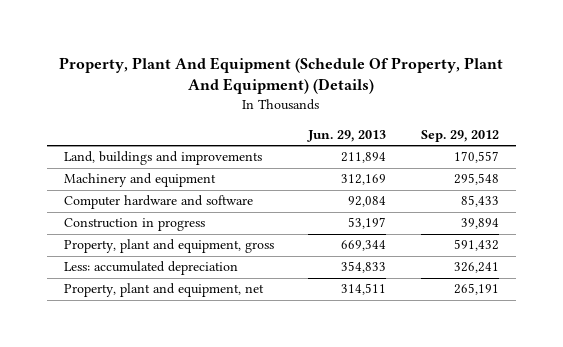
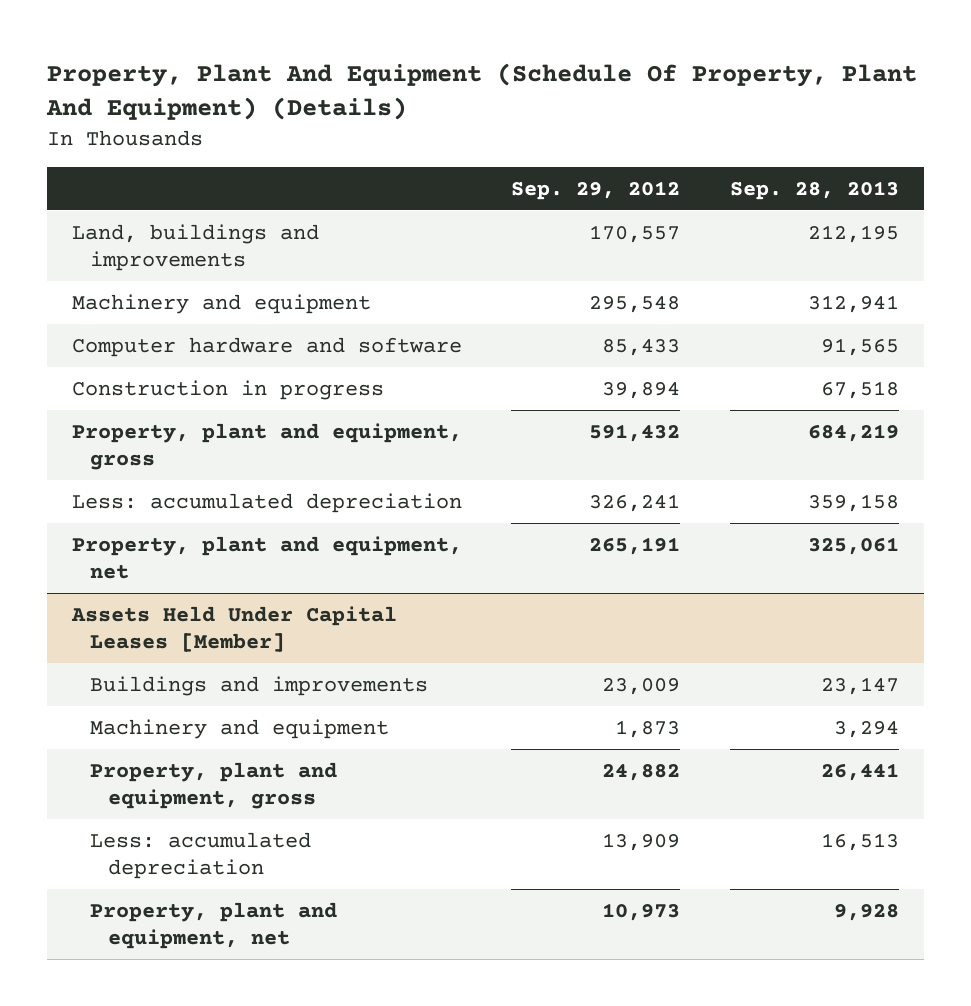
- | Jun. 29, 2013 | Sep. 29, 2012
+ | Sep. 29, 2012 | Sep. 28, 2013
+ Assets Held Under Capital Leases [Member]
+ Buildings and improvements | 23,009 | 23,147
+ Machinery and equipment | 1,873 | 3,294
+ Property, plant and equipment, gross | 24,882 | 26,441
+ Less: accumulated depreciation | 13,909 | 16,513
+ Property, plant and equipment, net | 10,973 | 9,928

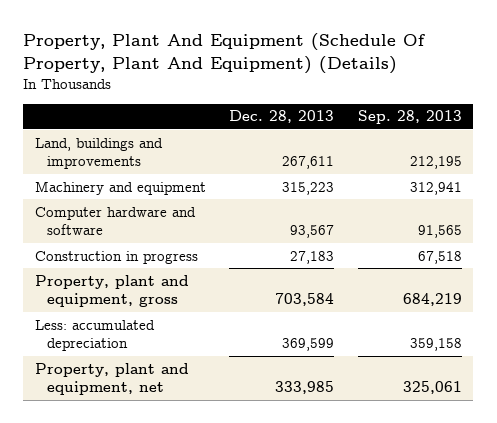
- | Sep. 29, 2012 | Sep. 28, 2013
+ | Dec. 28, 2013 | Sep. 28, 2013
- Assets Held Under Capital Leases [Member]
- Buildings and improvements | 23,009 | 23,147
- Machinery and equipment | 1,873 | 3,294
- Property, plant and equipment, gross | 24,882 | 26,441
- Less: accumulated depreciation | 13,909 | 16,513
- Property, plant and equipment, net | 10,973 | 9,928

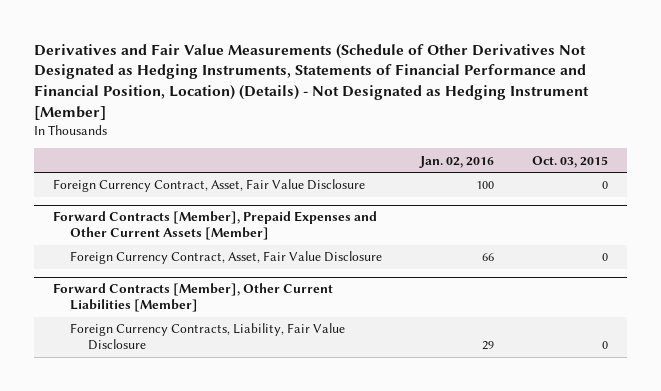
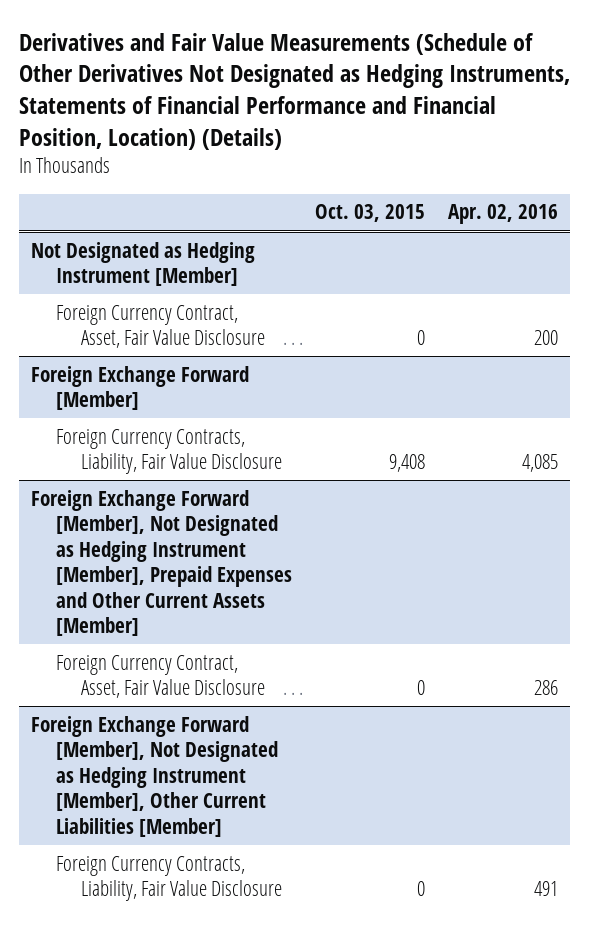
- Derivatives and Fair Value Measurements (Schedule of Other Derivatives Not Designated as Hedging Instruments, Statements of Financial Performance and Financial Position, Location) (Details) - Not Designated as Hedging Instrument [Member]
+ Derivatives and Fair Value Measurements (Schedule of Other Derivatives Not Designated as Hedging Instruments, Statements of Financial Performance and Financial Position, Location) (Details)
- | Jan. 02, 2016 | Oct. 03, 2015
+ | Oct. 03, 2015 | Apr. 02, 2016
+ Not Designated as Hedging Instrument [Member]
- Forward Contracts [Member], Prepaid Expenses and Other Current Assets [Member]
+ Foreign Exchange Forward [Member]
+ Foreign Currency Contracts, Liability, Fair Value Disclosure | 9,408 | 4,085
+ Foreign Exchange Forward [Member], Not Designated as Hedging Instrument [Member], Prepaid Expenses and Other Current Assets [Member]
- Forward Contracts [Member], Other Current Liabilities [Member]
+ Foreign Exchange Forward [Member], Not Designated as Hedging Instrument [Member], Other Current Liabilities [Member]

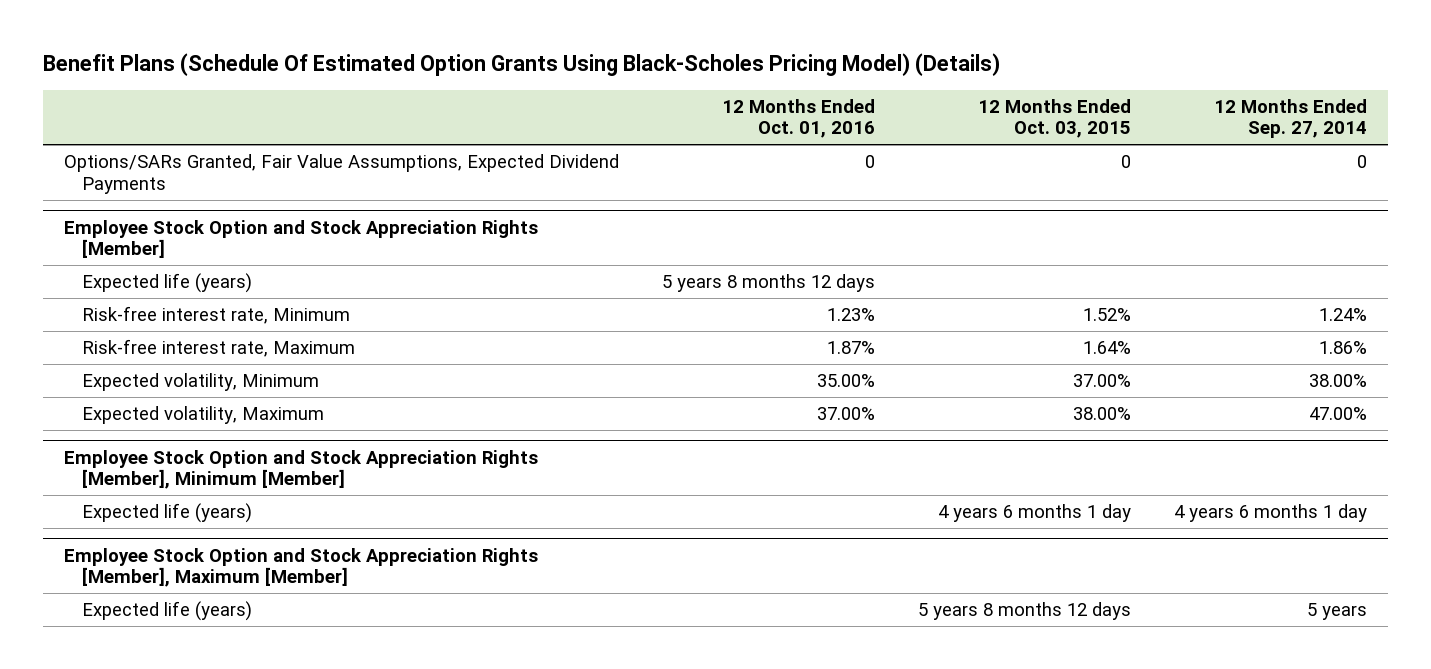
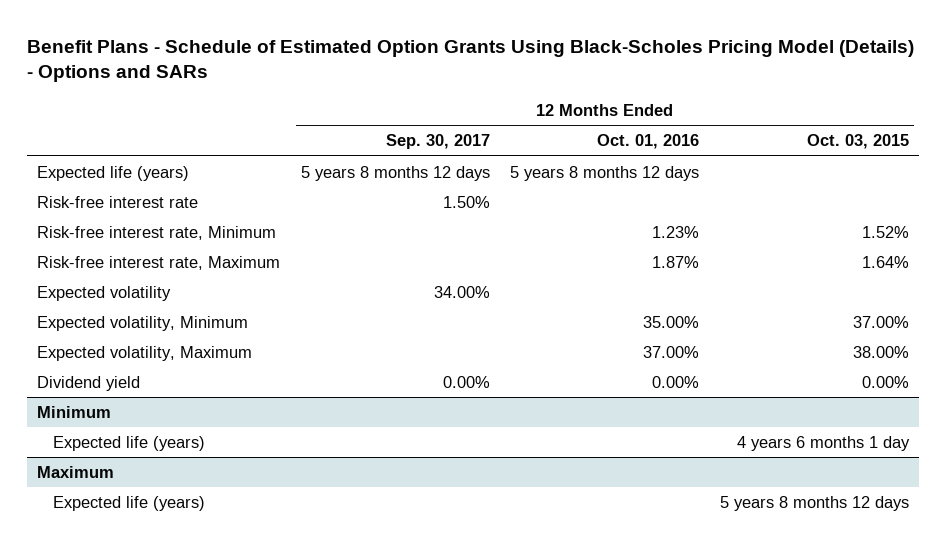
- Benefit Plans (Schedule Of Estimated Option Grants Using Black-Scholes Pricing Model) (Details)
+ Benefit Plans - Schedule of Estimated Option Grants Using Black-Scholes Pricing Model (Details) - Options and SARs
- | 12 Months Ended Oct. 01, 2016 | 12 Months Ended Oct. 03, 2015 | 12 Months Ended Sep. 27, 2014
+ | 12 Months Ended Sep. 30, 2017 | 12 Months Ended Oct. 01, 2016 | 12 Months Ended Oct. 03, 2015
- Options/SARs Granted, Fair Value Assumptions, Expected Dividend Payments | 0 | 0 | 0
- Employee Stock Option and Stock Appreciation Rights [Member]
+ Risk-free interest rate | 1.50% | |
+ Expected volatility | 34.00% | |
- Employee Stock Option and Stock Appreciation Rights [Member], Minimum [Member]
+ Dividend yield | 0.00% | 0.00% | 0.00%
+ Minimum
- Employee Stock Option and Stock Appreciation Rights [Member], Maximum [Member]
+ Maximum

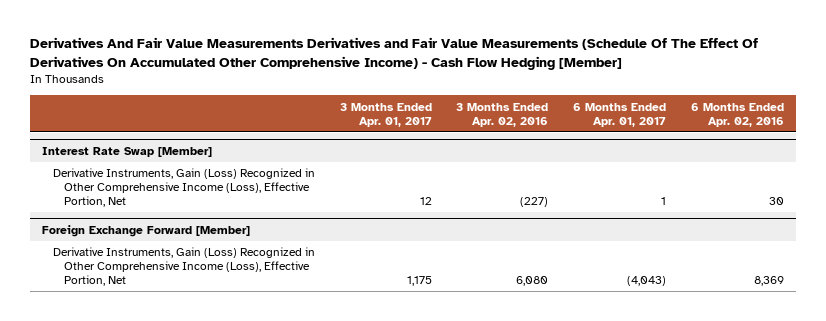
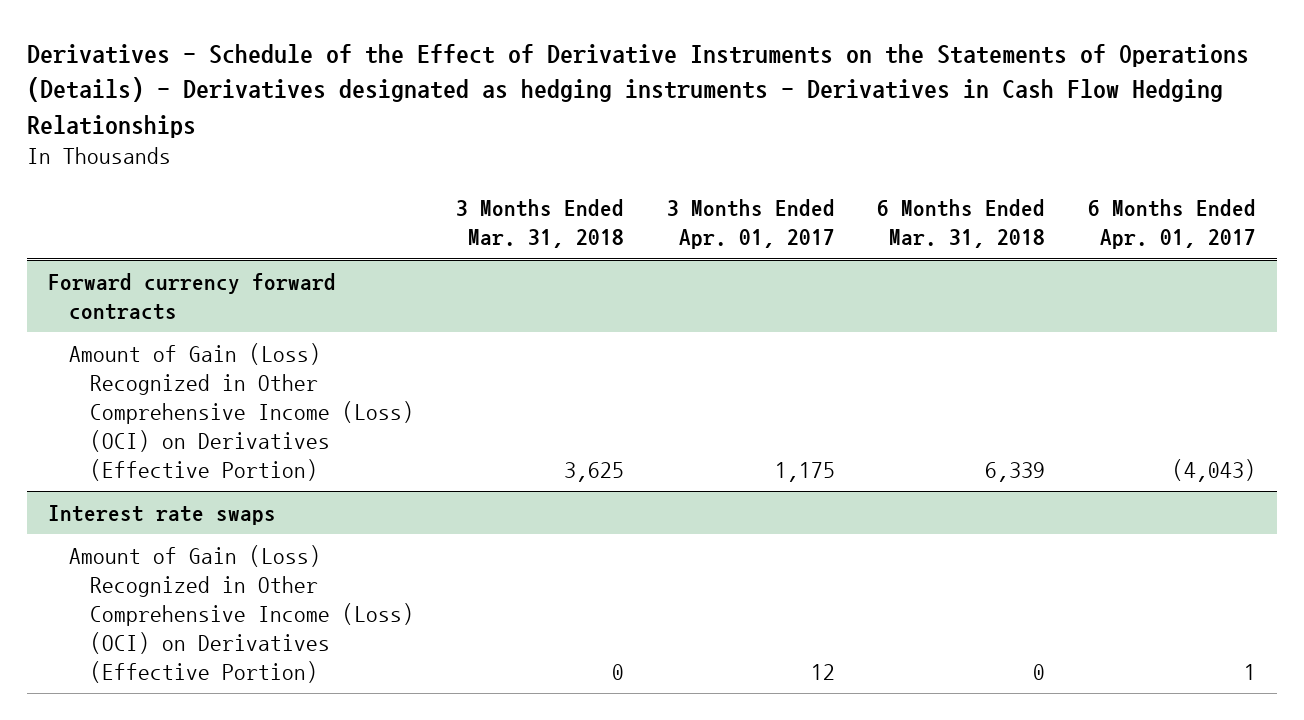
- Derivatives And Fair Value Measurements Derivatives and Fair Value Measurements (Schedule Of The Effect Of Derivatives On Accumulated Other Comprehensive Income) - Cash Flow Hedging [Member]
+ Derivatives - Schedule of the Effect of Derivative Instruments on the Statements of Operations (Details) - Derivatives designated as hedging instruments - Derivatives in Cash Flow Hedging Relationships
- | 3 Months Ended Apr. 01, 2017 | 3 Months Ended Apr. 02, 2016 | 6 Months Ended Apr. 01, 2017 | 6 Months Ended Apr. 02, 2016
+ | 3 Months Ended Mar. 31, 2018 | 3 Months Ended Apr. 01, 2017 | 6 Months Ended Mar. 31, 2018 | 6 Months Ended Apr. 01, 2017
- Interest Rate Swap [Member]
- Derivative Instruments, Gain (Loss) Recognized in Other Comprehensive Income (Loss), Effective Portion, Net | 12 | (227) | 1 | 30
- Foreign Exchange Forward [Member]
- Derivative Instruments, Gain (Loss) Recognized in Other Comprehensive Income (Loss), Effective Portion, Net | 1,175 | 6,080 | (4,043) | 8,369
+ Forward currency forward contracts
+ Amount of Gain (Loss) Recognized in Other Comprehensive Income (Loss) (OCI) on Derivatives (Effective Portion) | 3,625 | 1,175 | 6,339 | (4,043)
+ Interest rate swaps
+ Amount of Gain (Loss) Recognized in Other Comprehensive Income (Loss) (OCI) on Derivatives (Effective Portion) | 0 | 12 | 0 | 1

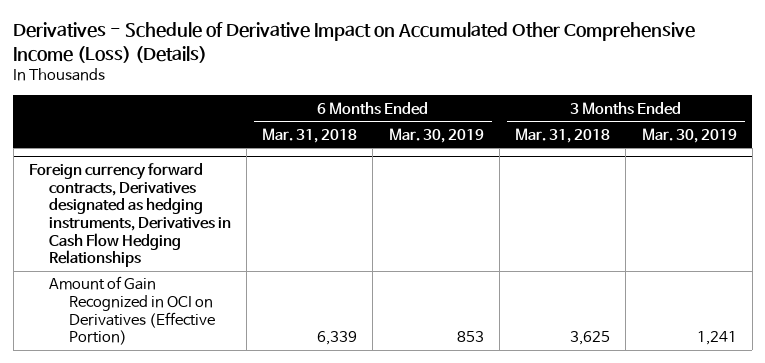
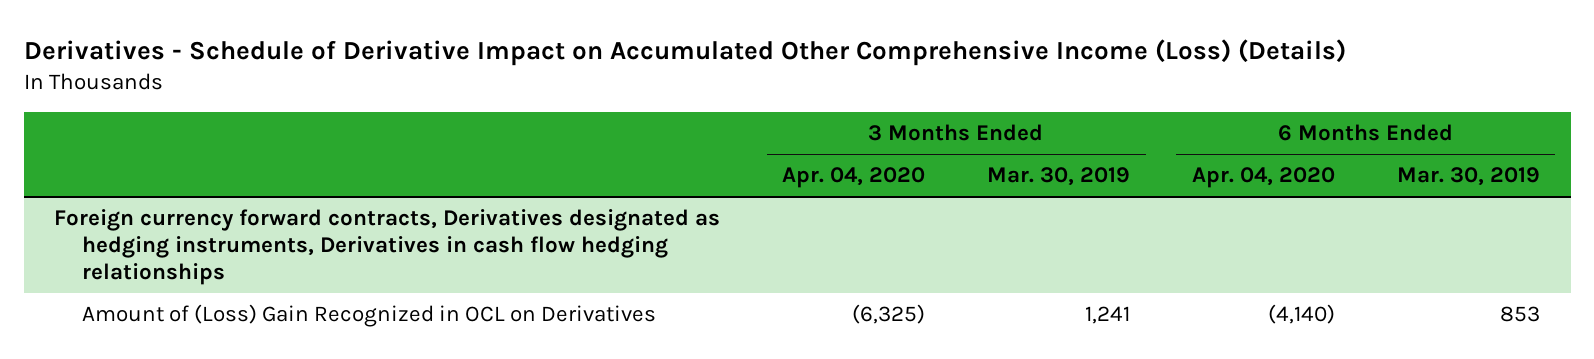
- | 6 Months Ended Mar. 31, 2018 | 6 Months Ended Mar. 30, 2019 | 3 Months Ended Mar. 31, 2018 | 3 Months Ended Mar. 30, 2019
+ | 3 Months Ended Apr. 04, 2020 | 3 Months Ended Mar. 30, 2019 | 6 Months Ended Apr. 04, 2020 | 6 Months Ended Mar. 30, 2019
- Foreign currency forward contracts, Derivatives designated as hedging instruments, Derivatives in Cash Flow Hedging Relationships
- Amount of Gain Recognized in OCI on Derivatives (Effective Portion) | 6,339 | 853 | 3,625 | 1,241
+ Foreign currency forward contracts, Derivatives designated as hedging instruments, Derivatives in cash flow hedging relationships
+ Amount of (Loss) Gain Recognized in OCL on Derivatives | (6,325) | 1,241 | (4,140) | 853

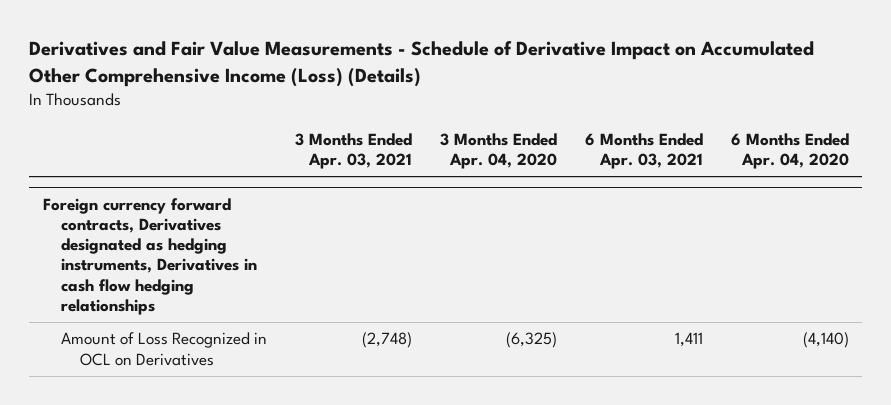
- Derivatives - Schedule of Derivative Impact on Accumulated Other Comprehensive Income (Loss) (Details)
+ Derivatives and Fair Value Measurements - Schedule of Derivative Impact on Accumulated Other Comprehensive Income (Loss) (Details)
- | 3 Months Ended Apr. 04, 2020 | 3 Months Ended Mar. 30, 2019 | 6 Months Ended Apr. 04, 2020 | 6 Months Ended Mar. 30, 2019
+ | 3 Months Ended Apr. 03, 2021 | 3 Months Ended Apr. 04, 2020 | 6 Months Ended Apr. 03, 2021 | 6 Months Ended Apr. 04, 2020
@ Foreign currency forward contracts, Derivatives designated as hedging instruments, Derivatives in cash flow hedging relationships
- Amount of (Loss) Gain Recognized in OCL on Derivatives | (6,325) | 1,241 | (4,140) | 853
+ Amount of Loss Recognized in OCL on Derivatives | (2,748) | (6,325) | 1,411 | (4,140)

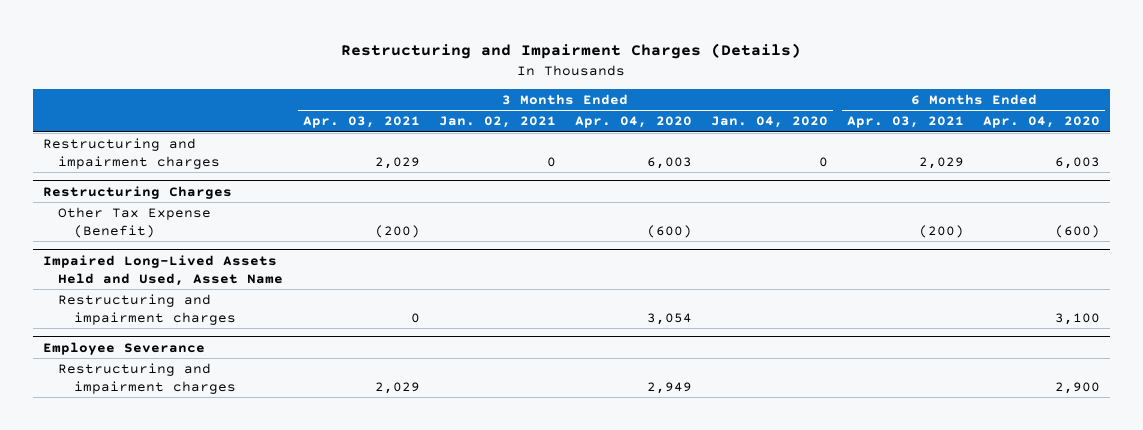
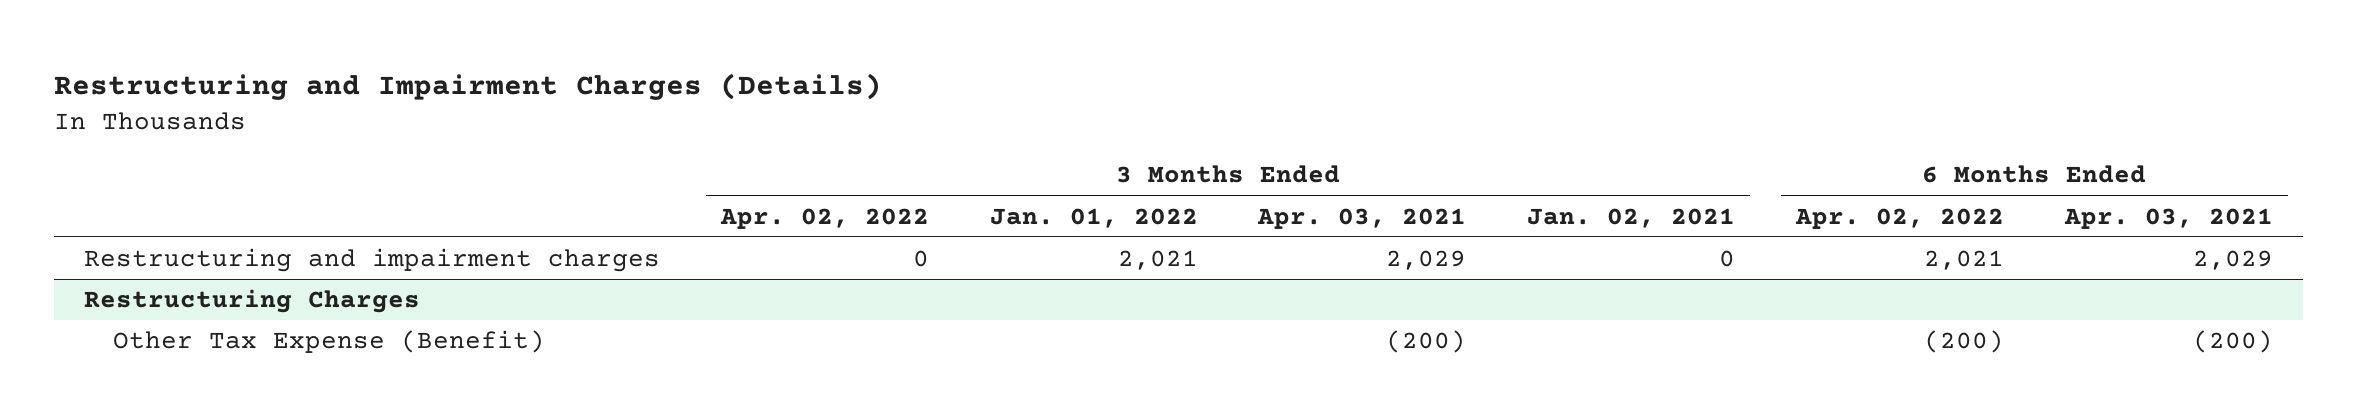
- | 3 Months Ended Apr. 03, 2021 | 3 Months Ended Jan. 02, 2021 | 3 Months Ended Apr. 04, 2020 | 3 Months Ended Jan. 04, 2020 | 6 Months Ended Apr. 03, 2021 | 6 Months Ended Apr. 04, 2020
+ | 3 Months Ended Apr. 02, 2022 | 3 Months Ended Jan. 01, 2022 | 3 Months Ended Apr. 03, 2021 | 3 Months Ended Jan. 02, 2021 | 6 Months Ended Apr. 02, 2022 | 6 Months Ended Apr. 03, 2021
- Impaired Long-Lived Assets Held and Used, Asset Name
- Restructuring and impairment charges | 0 | | 3,054 | | | 3,100
- Employee Severance
- Restructuring and impairment charges | 2,029 | | 2,949 | | | 2,900

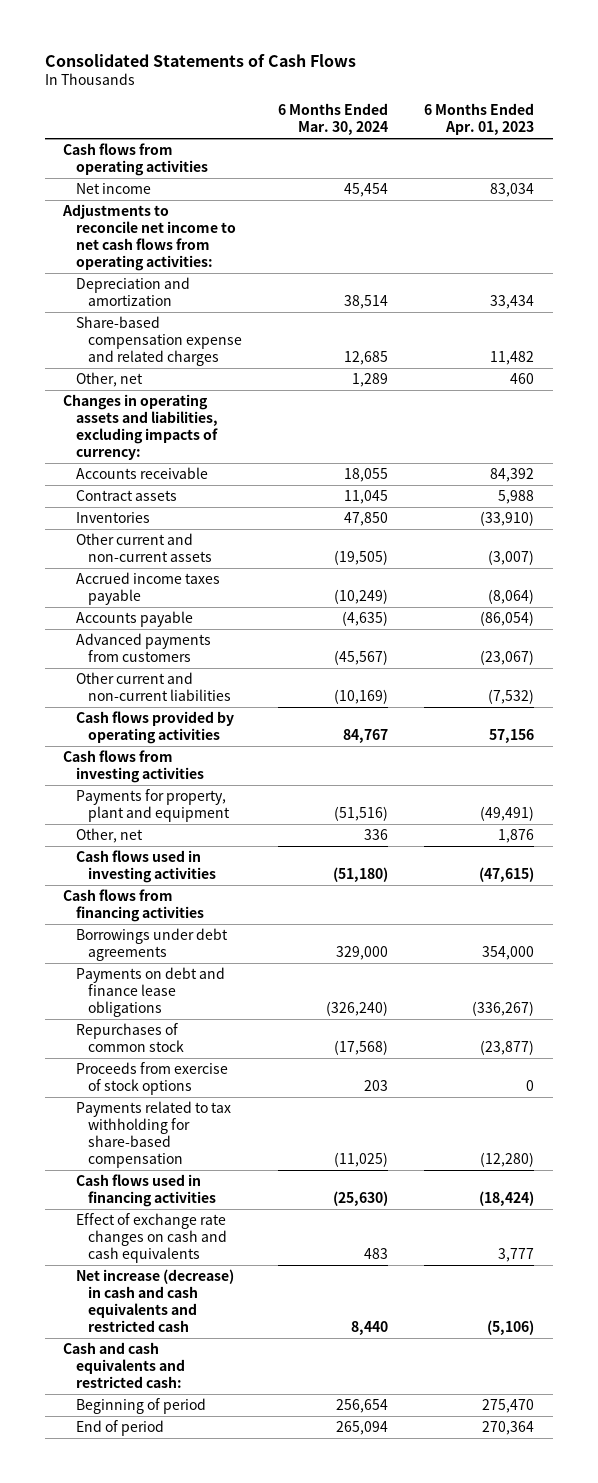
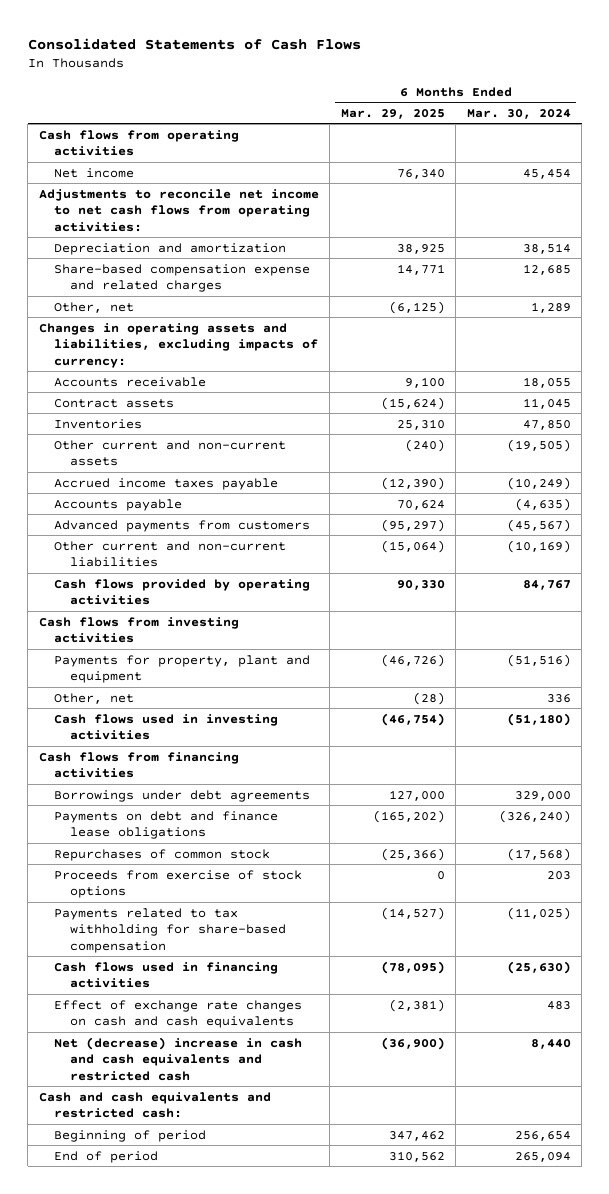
- | 6 Months Ended Mar. 30, 2024 | 6 Months Ended Apr. 01, 2023
+ | 6 Months Ended Mar. 29, 2025 | 6 Months Ended Mar. 30, 2024
- Net increase (decrease) in cash and cash equivalents and restricted cash | 8,440 | (5,106)
+ Net (decrease) increase in cash and cash equivalents and restricted cash | (36,900) | 8,440

